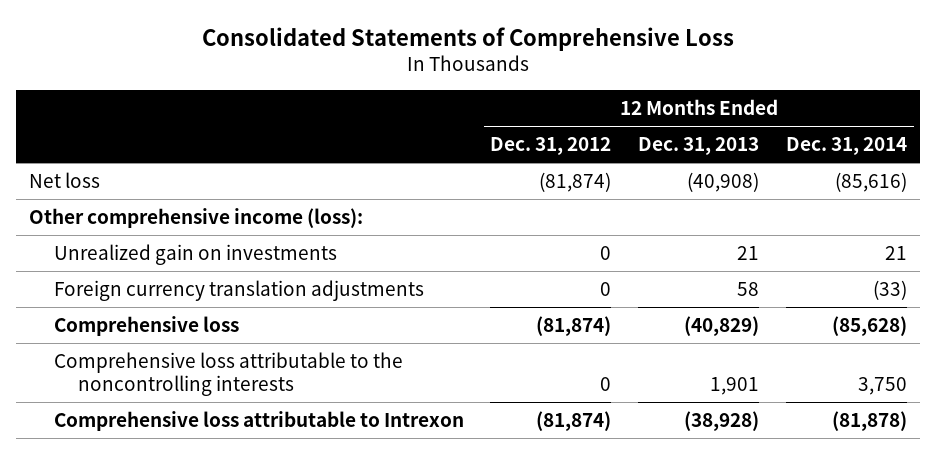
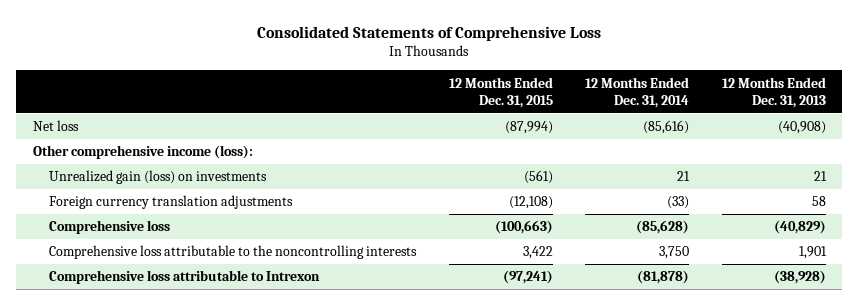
- | 12 Months Ended Dec. 31, 2012 | 12 Months Ended Dec. 31, 2013 | 12 Months Ended Dec. 31, 2014
+ | 12 Months Ended Dec. 31, 2015 | 12 Months Ended Dec. 31, 2014 | 12 Months Ended Dec. 31, 2013
- Unrealized gain on investments | 0 | 21 | 21
+ Unrealized gain (loss) on investments | (561) | 21 | 21

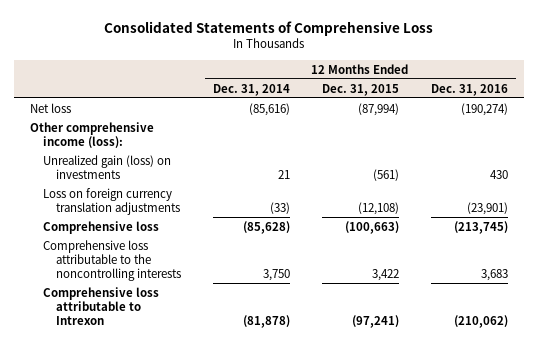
- | 12 Months Ended Dec. 31, 2015 | 12 Months Ended Dec. 31, 2014 | 12 Months Ended Dec. 31, 2013
+ | 12 Months Ended Dec. 31, 2014 | 12 Months Ended Dec. 31, 2015 | 12 Months Ended Dec. 31, 2016
- Foreign currency translation adjustments | (12,108) | (33) | 58
+ Loss on foreign currency translation adjustments | (33) | (12,108) | (23,901)

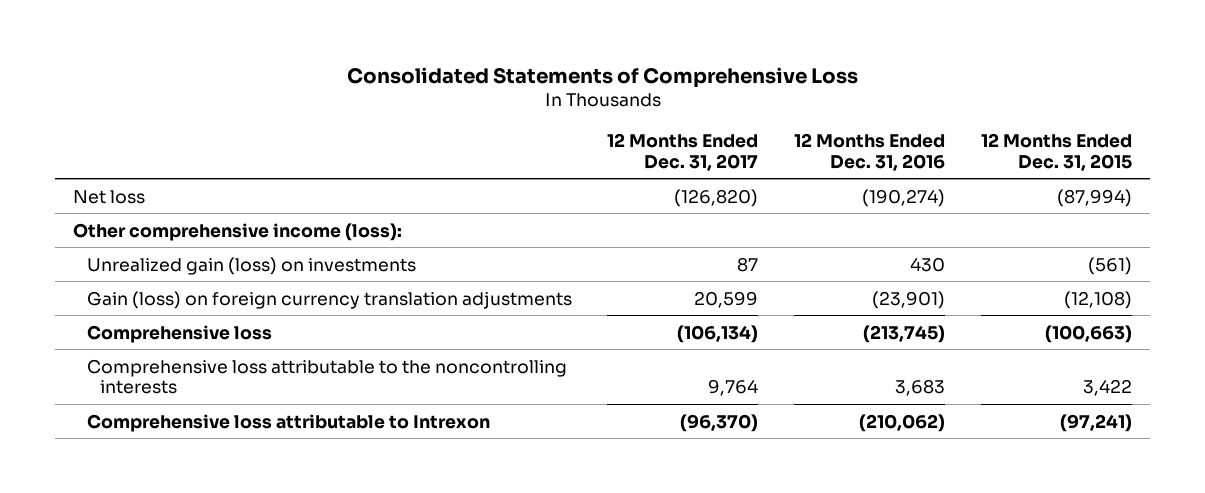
- | 12 Months Ended Dec. 31, 2014 | 12 Months Ended Dec. 31, 2015 | 12 Months Ended Dec. 31, 2016
+ | 12 Months Ended Dec. 31, 2017 | 12 Months Ended Dec. 31, 2016 | 12 Months Ended Dec. 31, 2015
- Loss on foreign currency translation adjustments | (33) | (12,108) | (23,901)
+ Gain (loss) on foreign currency translation adjustments | 20,599 | (23,901) | (12,108)

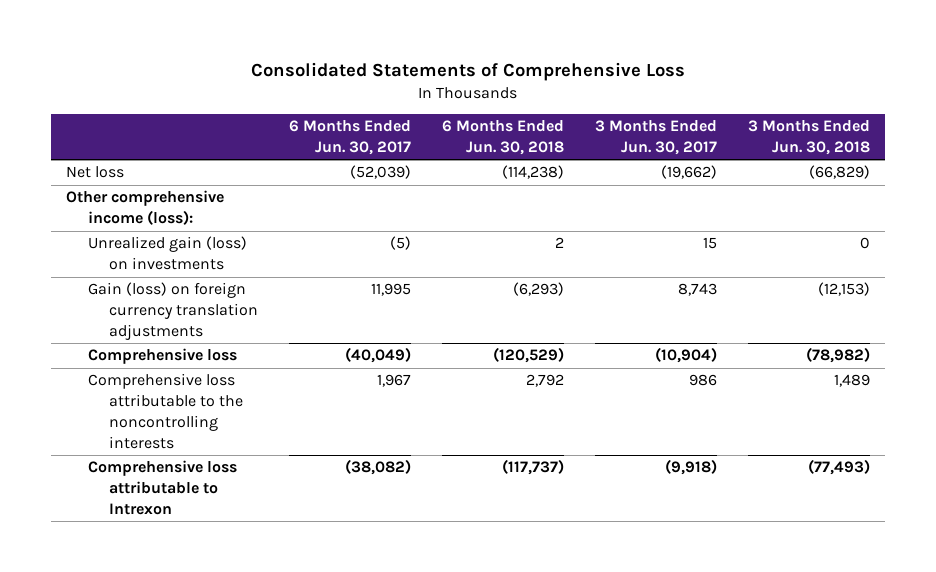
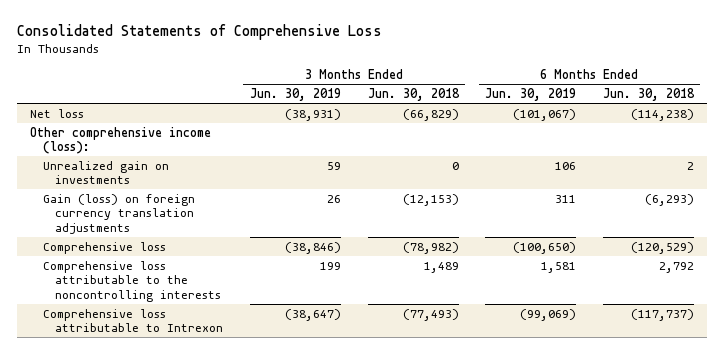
- | 6 Months Ended Jun. 30, 2017 | 6 Months Ended Jun. 30, 2018 | 3 Months Ended Jun. 30, 2017 | 3 Months Ended Jun. 30, 2018
+ | 3 Months Ended Jun. 30, 2019 | 3 Months Ended Jun. 30, 2018 | 6 Months Ended Jun. 30, 2019 | 6 Months Ended Jun. 30, 2018
- Unrealized gain (loss) on investments | (5) | 2 | 15 | 0
+ Unrealized gain on investments | 59 | 0 | 106 | 2

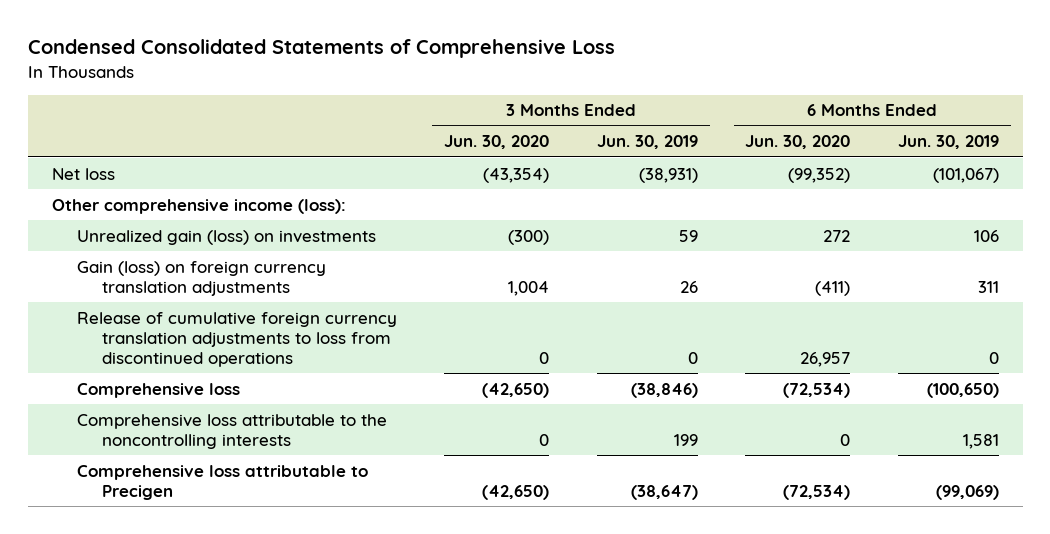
- Consolidated Statements of Comprehensive Loss
+ Condensed Consolidated Statements of Comprehensive Loss
- | 3 Months Ended Jun. 30, 2019 | 3 Months Ended Jun. 30, 2018 | 6 Months Ended Jun. 30, 2019 | 6 Months Ended Jun. 30, 2018
+ | 3 Months Ended Jun. 30, 2020 | 3 Months Ended Jun. 30, 2019 | 6 Months Ended Jun. 30, 2020 | 6 Months Ended Jun. 30, 2019
- Unrealized gain on investments | 59 | 0 | 106 | 2
+ Unrealized gain (loss) on investments | (300) | 59 | 272 | 106
+ Release of cumulative foreign currency translation adjustments to loss from discontinued operations | 0 | 0 | 26,957 | 0
- Comprehensive loss attributable to Intrexon | (38,647) | (77,493) | (99,069) | (117,737)
+ Comprehensive loss attributable to Precigen | (42,650) | (38,647) | (72,534) | (99,069)

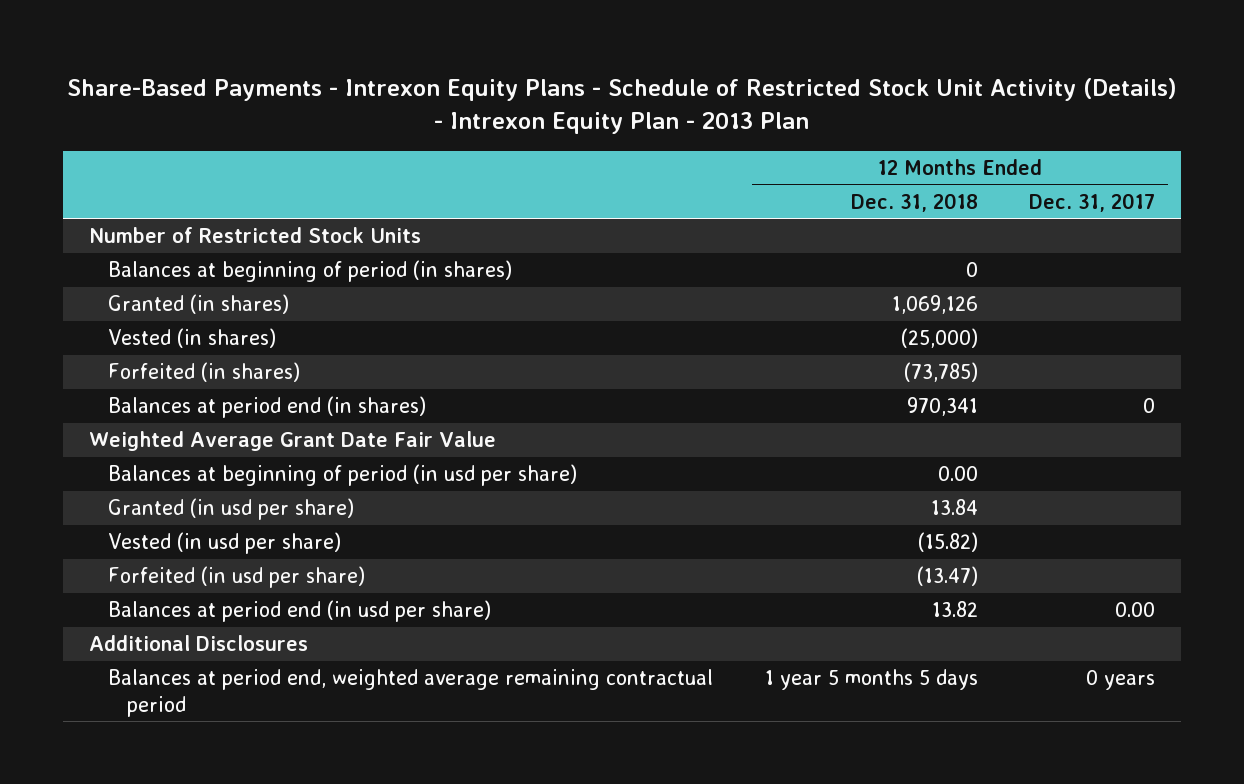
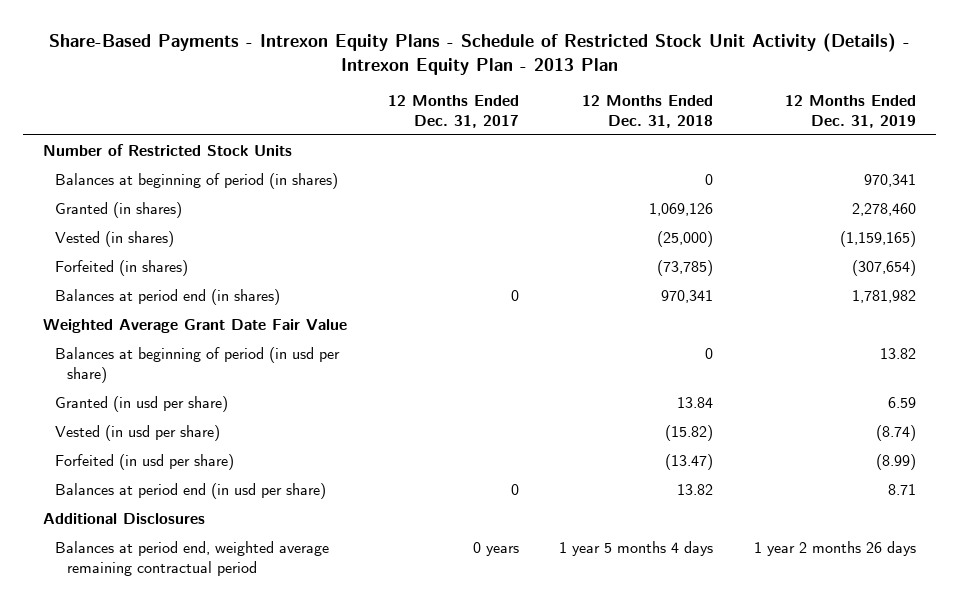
- | 12 Months Ended Dec. 31, 2018 | 12 Months Ended Dec. 31, 2017
+ | 12 Months Ended Dec. 31, 2017 | 12 Months Ended Dec. 31, 2018 | 12 Months Ended Dec. 31, 2019
- Balances at beginning of period (in usd per share) | 0.00 |
+ Balances at beginning of period (in usd per share) | | 0 | 13.82
- Balances at period end (in usd per share) | 13.82 | 0.00
+ Balances at period end (in usd per share) | 0 | 13.82 | 8.71
- Balances at period end, weighted average remaining contractual period | 1 year 5 months 5 days | 0 years
+ Balances at period end, weighted average remaining contractual period | 0 years | 1 year 5 months 4 days | 1 year 2 months 26 days

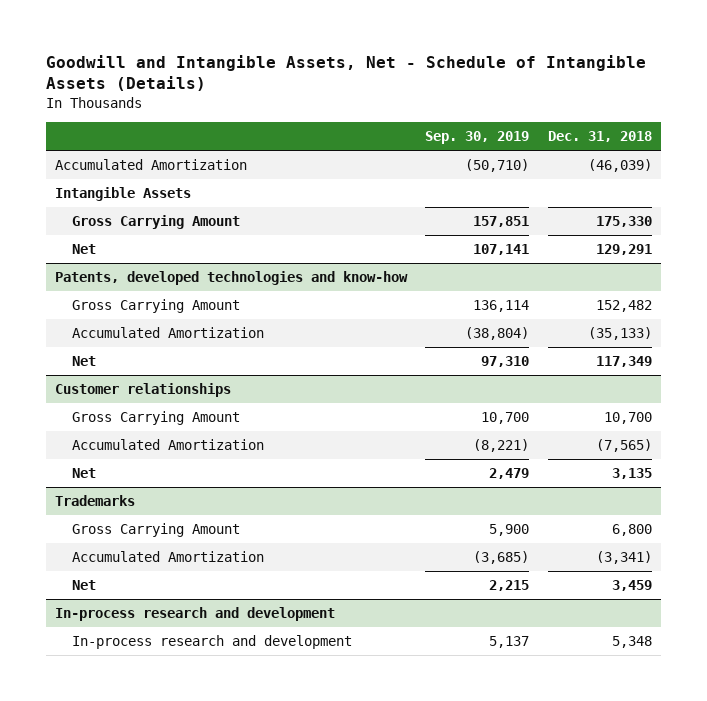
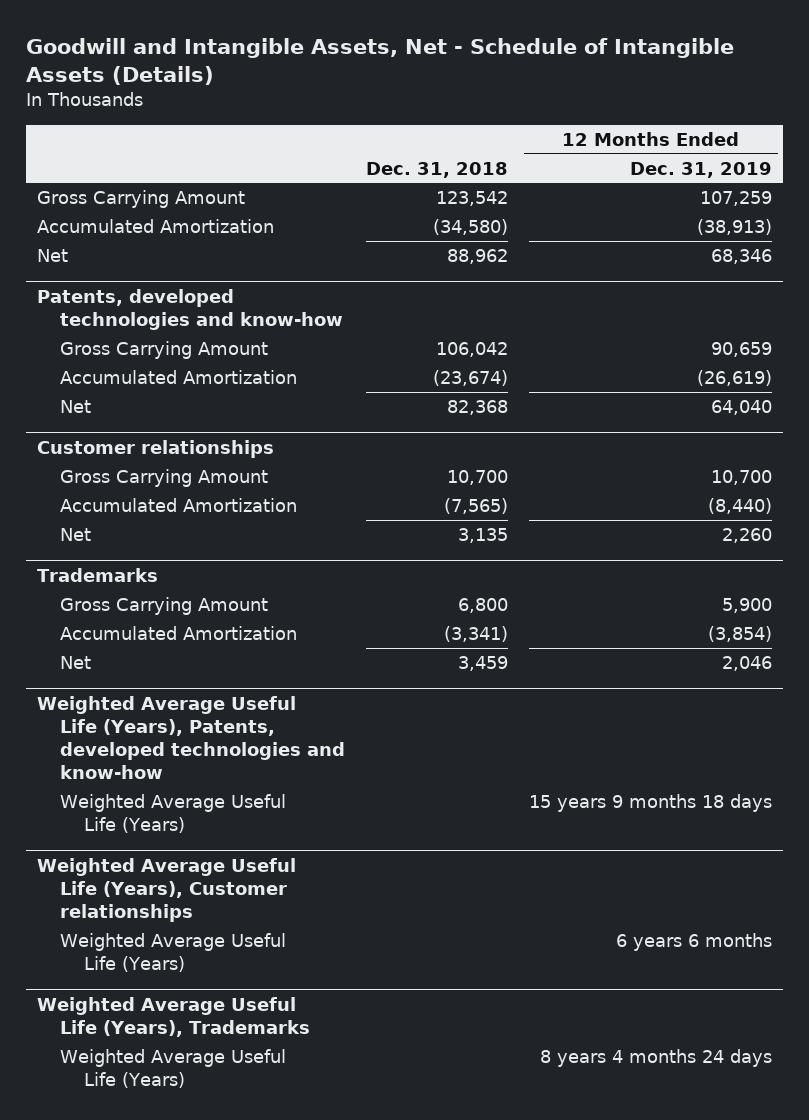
- | Sep. 30, 2019 | Dec. 31, 2018
+ | Dec. 31, 2018 | 12 Months Ended Dec. 31, 2019
- Accumulated Amortization | (50,710) | (46,039)
- Intangible Assets
- Gross Carrying Amount | 157,851 | 175,330
- Net | 107,141 | 129,291
+ Gross Carrying Amount | 123,542 | 107,259
+ Accumulated Amortization | (34,580) | (38,913)
+ Net | 88,962 | 68,346
@ Patents, developed technologies and know-how
- Gross Carrying Amount | 136,114 | 152,482
- Accumulated Amortization | (38,804) | (35,133)
- Net | 97,310 | 117,349
+ Gross Carrying Amount | 106,042 | 90,659
+ Accumulated Amortization | (23,674) | (26,619)
+ Net | 82,368 | 64,040
- In-process research and development
- In-process research and development | 5,137 | 5,348
+ Weighted Average Useful Life (Years), Patents, developed technologies and know-how
+ Weighted Average Useful Life (Years) | | 15 years 9 months 18 days
+ Weighted Average Useful Life (Years), Customer relationships
+ Weighted Average Useful Life (Years) | | 6 years 6 months
+ Weighted Average Useful Life (Years), Trademarks
+ Weighted Average Useful Life (Years) | | 8 years 4 months 24 days

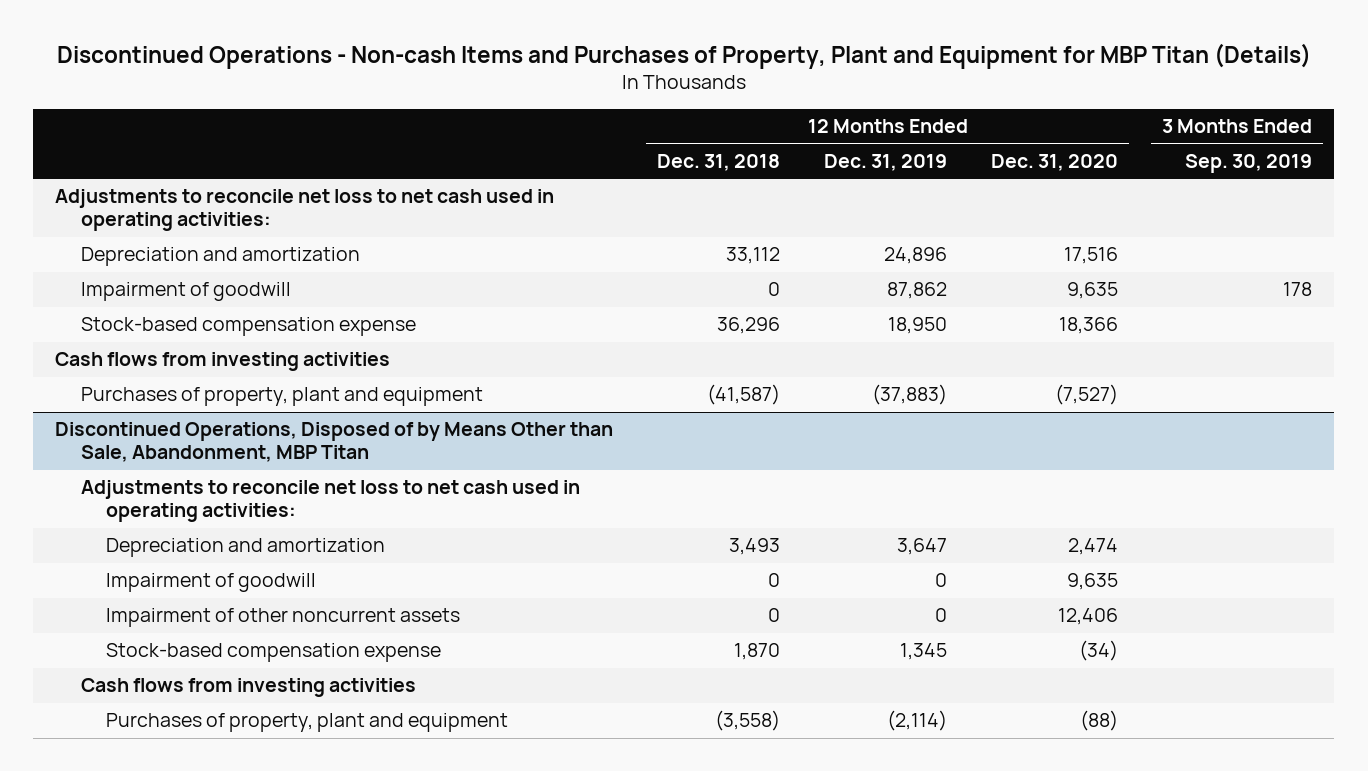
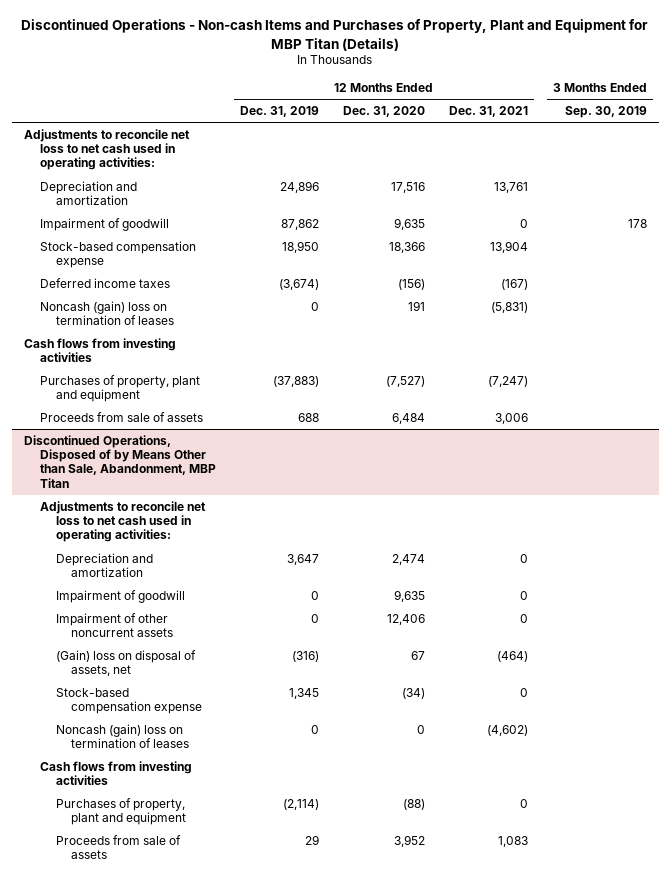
- | 12 Months Ended Dec. 31, 2018 | 12 Months Ended Dec. 31, 2019 | 12 Months Ended Dec. 31, 2020 | 3 Months Ended Sep. 30, 2019
+ | 12 Months Ended Dec. 31, 2019 | 12 Months Ended Dec. 31, 2020 | 12 Months Ended Dec. 31, 2021 | 3 Months Ended Sep. 30, 2019
+ Deferred income taxes | (3,674) | (156) | (167) |
+ Noncash (gain) loss on termination of leases | 0 | 191 | (5,831) |
+ Proceeds from sale of assets | 688 | 6,484 | 3,006 |
@ Discontinued Operations, Disposed of by Means Other than Sale, Abandonment, MBP Titan
+ (Gain) loss on disposal of assets, net | (316) | 67 | (464) |
+ Noncash (gain) loss on termination of leases | 0 | 0 | (4,602) |
+ Proceeds from sale of assets | 29 | 3,952 | 1,083 |

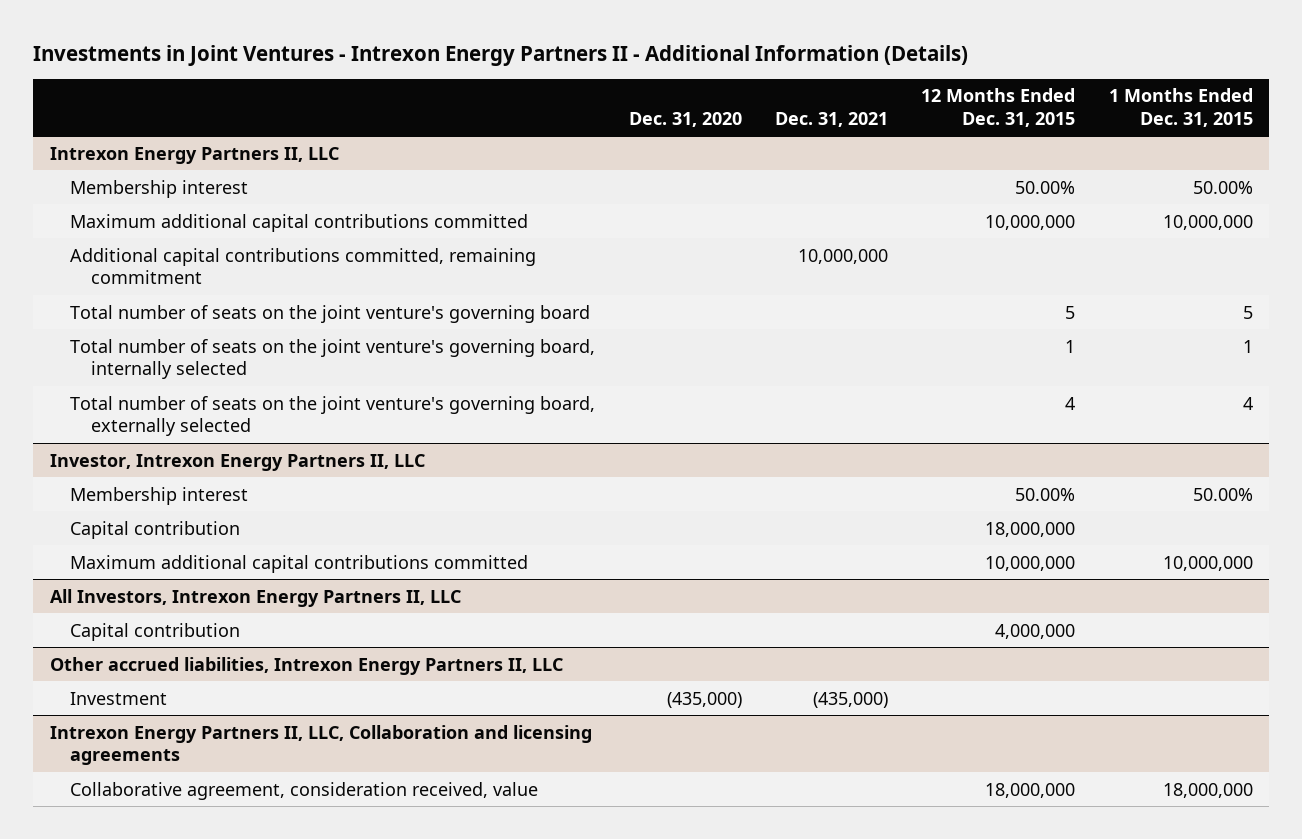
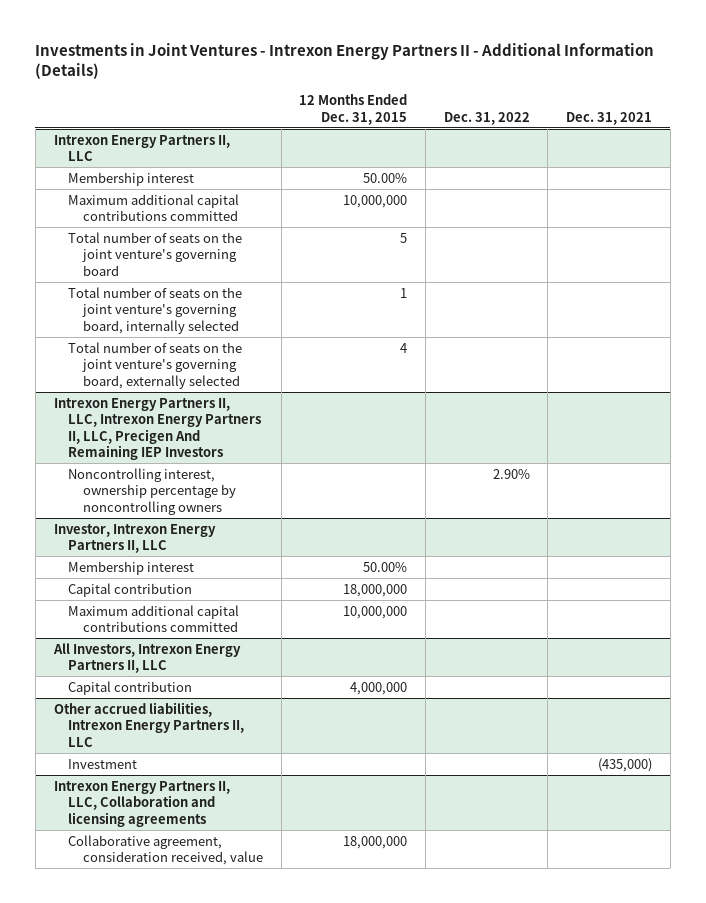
- | Dec. 31, 2020 | Dec. 31, 2021 | 12 Months Ended Dec. 31, 2015 | 1 Months Ended Dec. 31, 2015
+ | 12 Months Ended Dec. 31, 2015 | Dec. 31, 2022 | Dec. 31, 2021
@ Intrexon Energy Partners II, LLC
- Additional capital contributions committed, remaining commitment | | 10,000,000 | |
+ Intrexon Energy Partners II, LLC, Intrexon Energy Partners II, LLC, Precigen And Remaining IEP Investors
+ Noncontrolling interest, ownership percentage by noncontrolling owners | | 2.90% |

